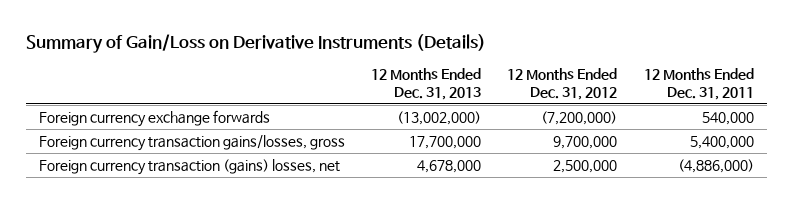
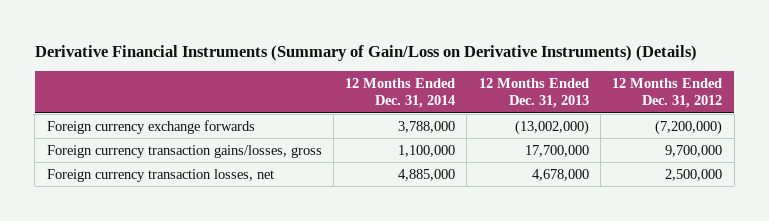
- Summary of Gain/Loss on Derivative Instruments (Details)
+ Derivative Financial Instruments (Summary of Gain/Loss on Derivative Instruments) (Details)
- | 12 Months Ended Dec. 31, 2013 | 12 Months Ended Dec. 31, 2012 | 12 Months Ended Dec. 31, 2011
+ | 12 Months Ended Dec. 31, 2014 | 12 Months Ended Dec. 31, 2013 | 12 Months Ended Dec. 31, 2012
- Foreign currency transaction (gains) losses, net | 4,678,000 | 2,500,000 | (4,886,000)
+ Foreign currency transaction losses, net | 4,885,000 | 4,678,000 | 2,500,000

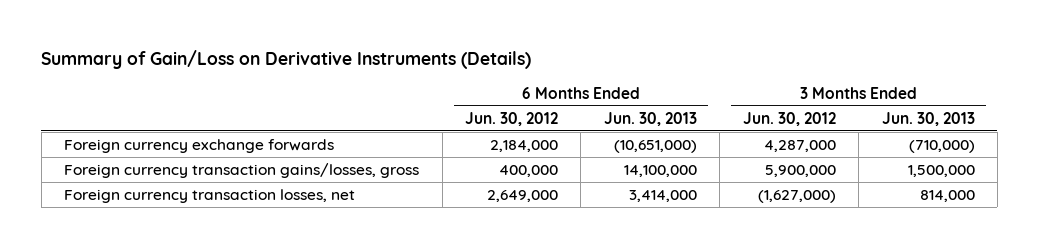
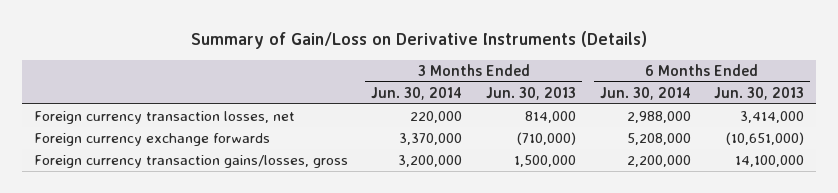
- | 6 Months Ended Jun. 30, 2012 | 6 Months Ended Jun. 30, 2013 | 3 Months Ended Jun. 30, 2012 | 3 Months Ended Jun. 30, 2013
+ | 3 Months Ended Jun. 30, 2014 | 3 Months Ended Jun. 30, 2013 | 6 Months Ended Jun. 30, 2014 | 6 Months Ended Jun. 30, 2013
moved up: Foreign currency transaction losses, net | 220,000 | 814,000 | 2,988,000 | 3,414,000

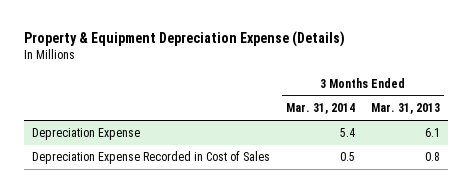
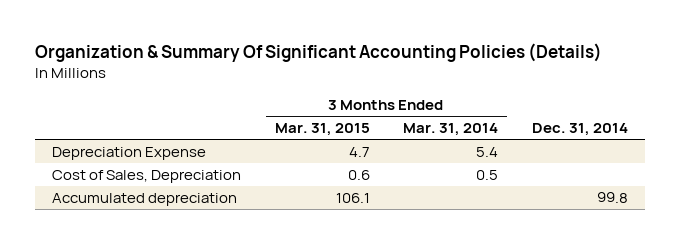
- Property & Equipment Depreciation Expense (Details)
+ Organization & Summary Of Significant Accounting Policies (Details)
- | 3 Months Ended Mar. 31, 2014 | 3 Months Ended Mar. 31, 2013
+ | 3 Months Ended Mar. 31, 2015 | 3 Months Ended Mar. 31, 2014 | Dec. 31, 2014
- Depreciation Expense Recorded in Cost of Sales | 0.5 | 0.8
+ Cost of Sales, Depreciation | 0.6 | 0.5 |
+ Accumulated depreciation | 106.1 | | 99.8

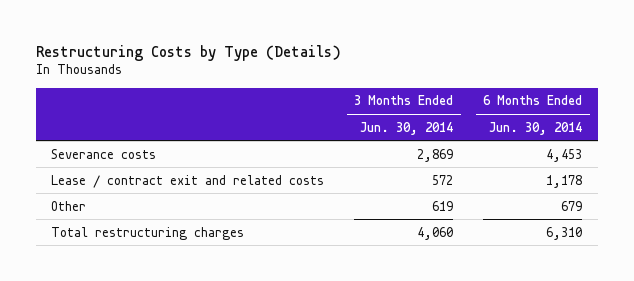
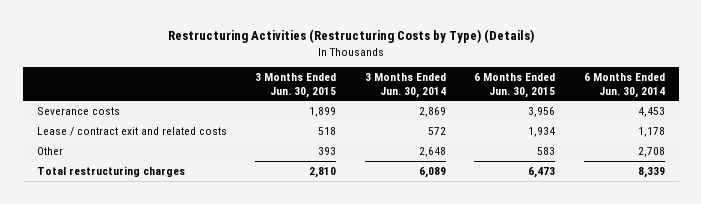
- Restructuring Costs by Type (Details)
+ Restructuring Activities (Restructuring Costs by Type) (Details)
- | 3 Months Ended Jun. 30, 2014 | 6 Months Ended Jun. 30, 2014
+ | 3 Months Ended Jun. 30, 2015 | 3 Months Ended Jun. 30, 2014 | 6 Months Ended Jun. 30, 2015 | 6 Months Ended Jun. 30, 2014
- Other | 619 | 679
- Total restructuring charges | 4,060 | 6,310
+ Other | 393 | 2,648 | 583 | 2,708
+ Total restructuring charges | 2,810 | 6,089 | 6,473 | 8,339

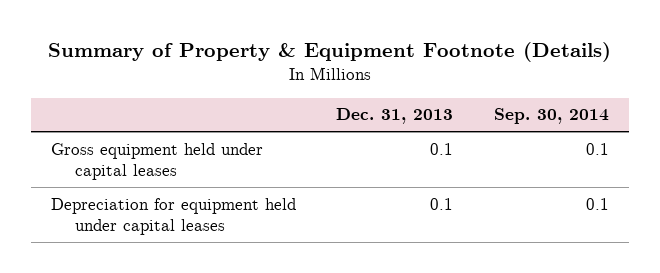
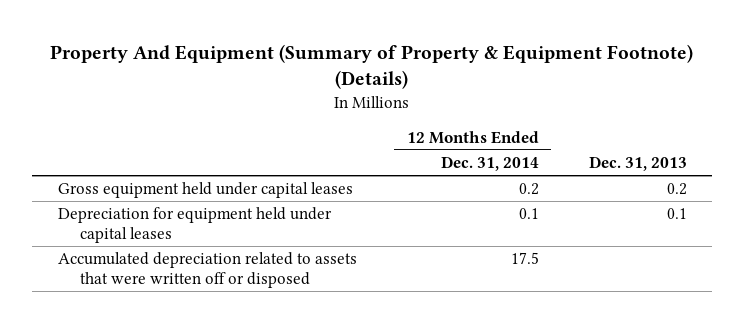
- Summary of Property & Equipment Footnote (Details)
+ Property And Equipment (Summary of Property & Equipment Footnote) (Details)
- | Dec. 31, 2013 | Sep. 30, 2014
+ | 12 Months Ended Dec. 31, 2014 | Dec. 31, 2013
- Gross equipment held under capital leases | 0.1 | 0.1
+ Gross equipment held under capital leases | 0.2 | 0.2
+ Accumulated depreciation related to assets that were written off or disposed | 17.5 |

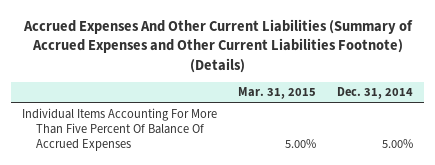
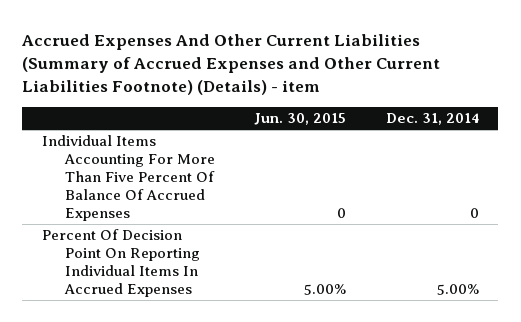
- Accrued Expenses And Other Current Liabilities (Summary of Accrued Expenses and Other Current Liabilities Footnote) (Details)
+ Accrued Expenses And Other Current Liabilities (Summary of Accrued Expenses and Other Current Liabilities Footnote) (Details) - item
- | Mar. 31, 2015 | Dec. 31, 2014
+ | Jun. 30, 2015 | Dec. 31, 2014
- Individual Items Accounting For More Than Five Percent Of Balance Of Accrued Expenses | 5.00% | 5.00%
+ Individual Items Accounting For More Than Five Percent Of Balance Of Accrued Expenses | 0 | 0
+ Percent Of Decision Point On Reporting Individual Items In Accrued Expenses | 5.00% | 5.00%

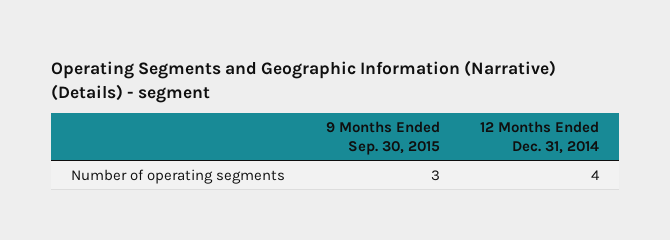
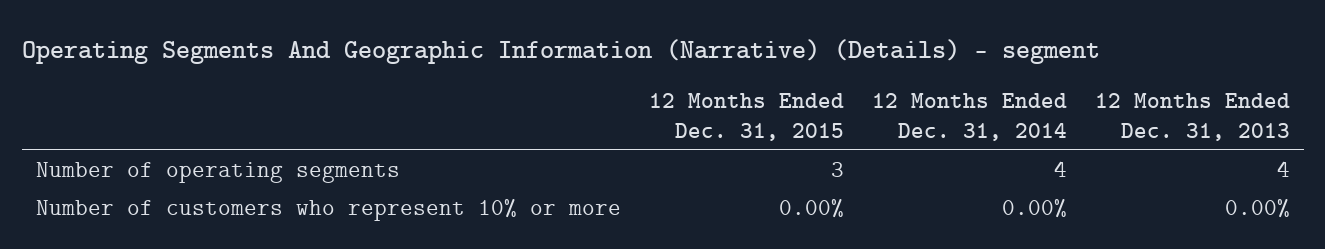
- Operating Segments and Geographic Information (Narrative) (Details) - segment
+ Operating Segments And Geographic Information (Narrative) (Details) - segment
- | 9 Months Ended Sep. 30, 2015 | 12 Months Ended Dec. 31, 2014
+ | 12 Months Ended Dec. 31, 2015 | 12 Months Ended Dec. 31, 2014 | 12 Months Ended Dec. 31, 2013
+ Number of customers who represent 10% or more | 0.00% | 0.00% | 0.00%

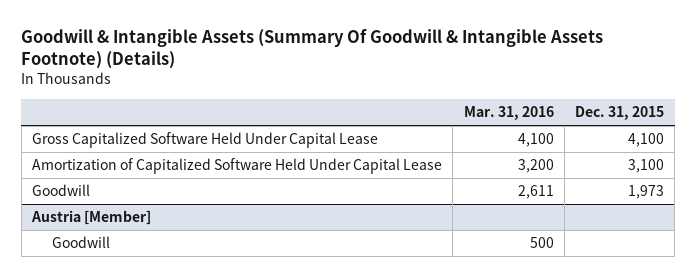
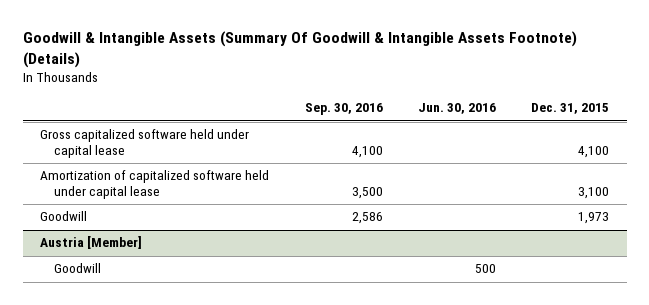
- | Mar. 31, 2016 | Dec. 31, 2015
+ | Sep. 30, 2016 | Jun. 30, 2016 | Dec. 31, 2015
- Gross Capitalized Software Held Under Capital Lease | 4,100 | 4,100
- Amortization of Capitalized Software Held Under Capital Lease | 3,200 | 3,100
+ Gross capitalized software held under capital lease | 4,100 | | 4,100
+ Amortization of capitalized software held under capital lease | 3,500 | | 3,100

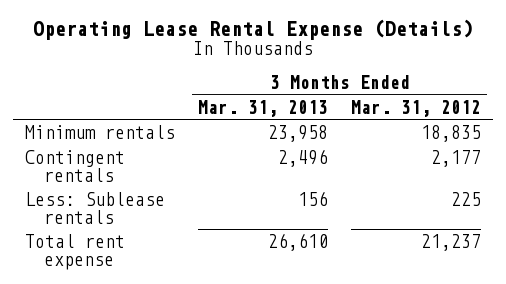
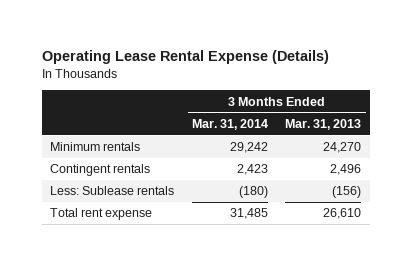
- | 3 Months Ended Mar. 31, 2013 | 3 Months Ended Mar. 31, 2012
+ | 3 Months Ended Mar. 31, 2014 | 3 Months Ended Mar. 31, 2013
- Minimum rentals | 23,958 | 18,835
+ Minimum rentals | 29,242 | 24,270
- Less: Sublease rentals | 156 | 225
+ Less: Sublease rentals | (180) | (156)

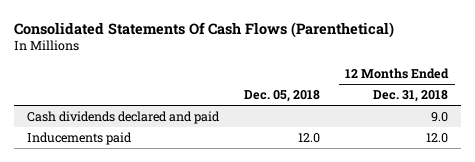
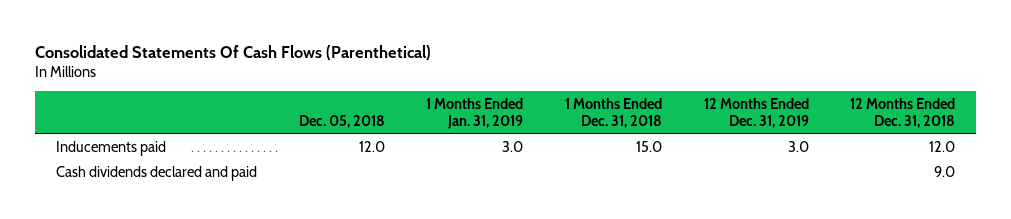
- | Dec. 05, 2018 | 12 Months Ended Dec. 31, 2018
+ | Dec. 05, 2018 | 1 Months Ended Jan. 31, 2019 | 1 Months Ended Dec. 31, 2018 | 12 Months Ended Dec. 31, 2019 | 12 Months Ended Dec. 31, 2018
moved down: Cash dividends declared and paid | | | | | 9.0

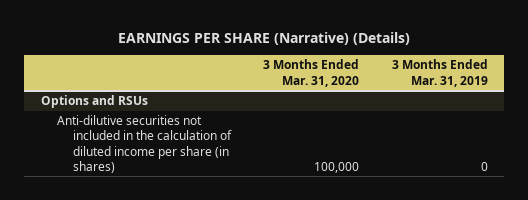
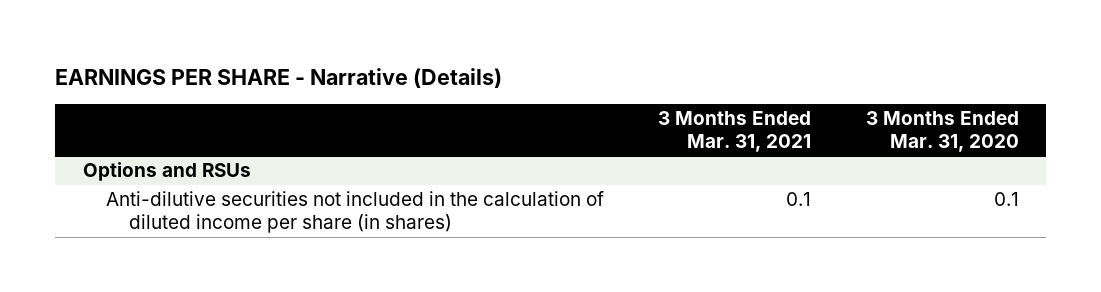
- EARNINGS PER SHARE (Narrative) (Details)
+ EARNINGS PER SHARE - Narrative (Details)
- | 3 Months Ended Mar. 31, 2020 | 3 Months Ended Mar. 31, 2019
+ | 3 Months Ended Mar. 31, 2021 | 3 Months Ended Mar. 31, 2020
@ Options and RSUs
- Anti-dilutive securities not included in the calculation of diluted income per share (in shares) | 100,000 | 0
+ Anti-dilutive securities not included in the calculation of diluted income per share (in shares) | 0.1 | 0.1

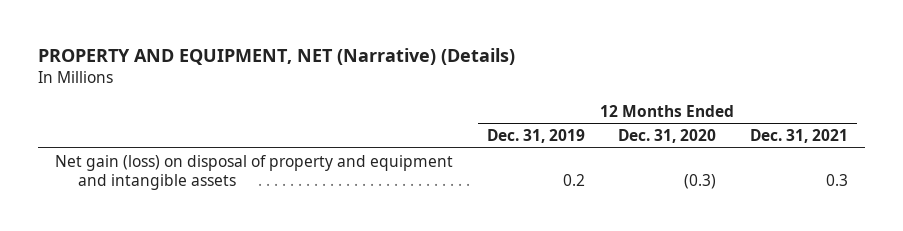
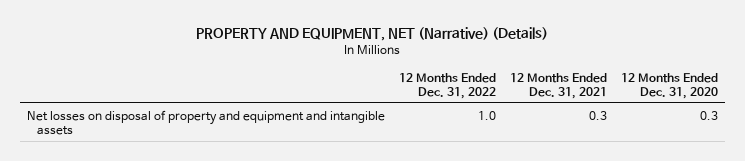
- | 12 Months Ended Dec. 31, 2019 | 12 Months Ended Dec. 31, 2020 | 12 Months Ended Dec. 31, 2021
+ | 12 Months Ended Dec. 31, 2022 | 12 Months Ended Dec. 31, 2021 | 12 Months Ended Dec. 31, 2020
- Net gain (loss) on disposal of property and equipment and intangible assets | 0.2 | (0.3) | 0.3
+ Net losses on disposal of property and equipment and intangible assets | 1.0 | 0.3 | 0.3

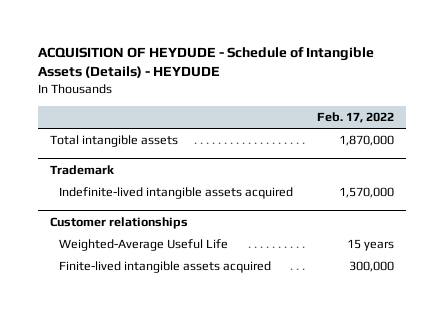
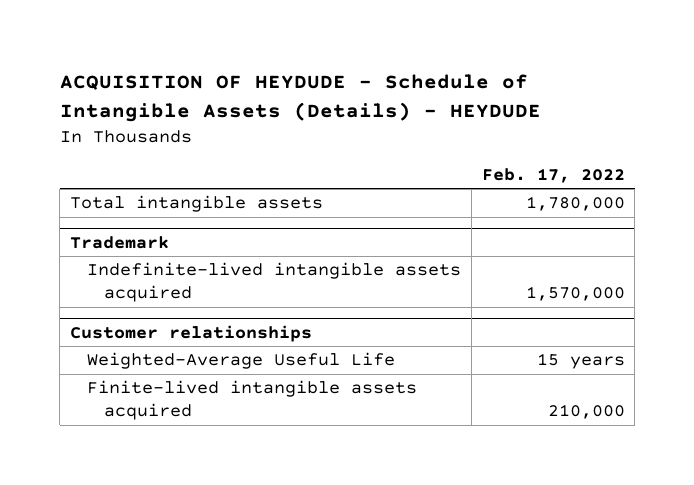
- Total intangible assets | 1,870,000
+ Total intangible assets | 1,780,000
@ Customer relationships
- Finite-lived intangible assets acquired | 300,000
+ Finite-lived intangible assets acquired | 210,000

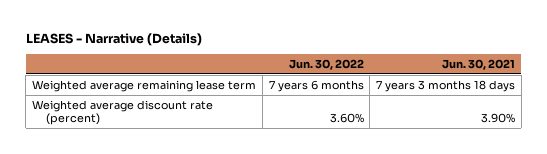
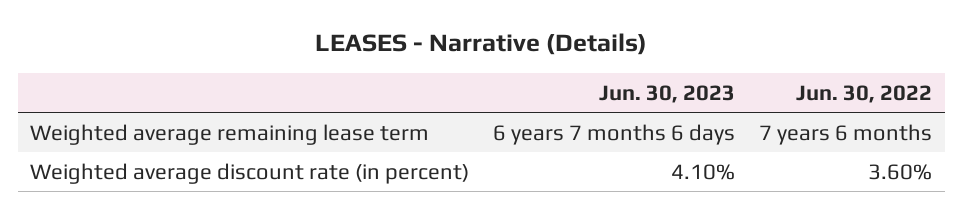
- | Jun. 30, 2022 | Jun. 30, 2021
+ | Jun. 30, 2023 | Jun. 30, 2022
- Weighted average discount rate (percent) | 3.60% | 3.90%
+ Weighted average discount rate (in percent) | 4.10% | 3.60%

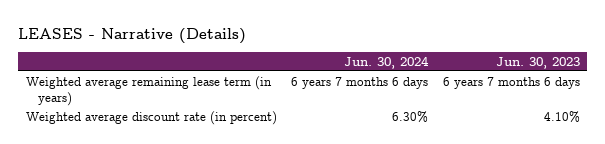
- | Jun. 30, 2023 | Jun. 30, 2022
+ | Jun. 30, 2024 | Jun. 30, 2023
- Weighted average remaining lease term | 6 years 7 months 6 days | 7 years 6 months
+ Weighted average remaining lease term (in years) | 6 years 7 months 6 days | 6 years 7 months 6 days

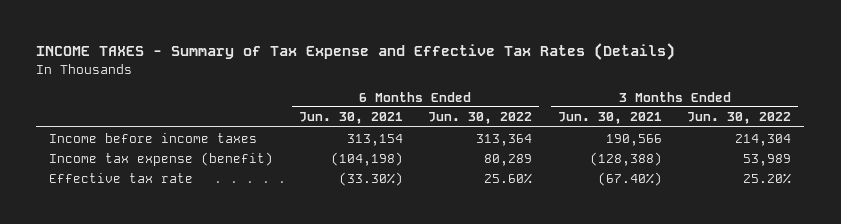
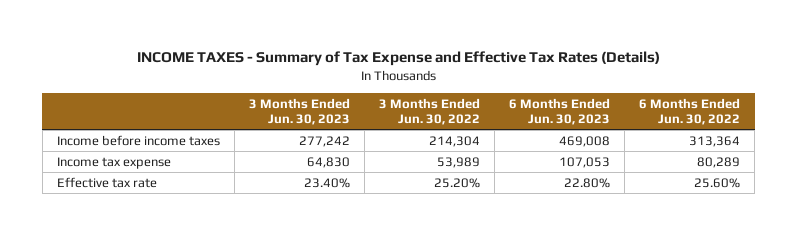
- | 6 Months Ended Jun. 30, 2021 | 6 Months Ended Jun. 30, 2022 | 3 Months Ended Jun. 30, 2021 | 3 Months Ended Jun. 30, 2022
+ | 3 Months Ended Jun. 30, 2023 | 3 Months Ended Jun. 30, 2022 | 6 Months Ended Jun. 30, 2023 | 6 Months Ended Jun. 30, 2022
- Income tax expense (benefit) | (104,198) | 80,289 | (128,388) | 53,989
+ Income tax expense | 64,830 | 53,989 | 107,053 | 80,289

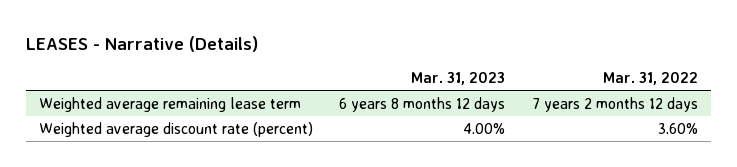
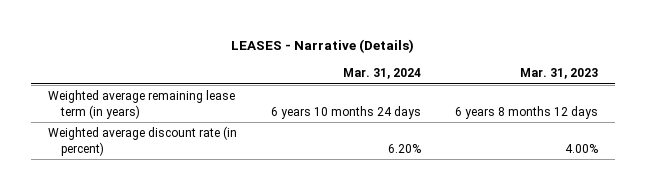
- | Mar. 31, 2023 | Mar. 31, 2022
+ | Mar. 31, 2024 | Mar. 31, 2023
- Weighted average remaining lease term | 6 years 8 months 12 days | 7 years 2 months 12 days
- Weighted average discount rate (percent) | 4.00% | 3.60%
+ Weighted average remaining lease term (in years) | 6 years 10 months 24 days | 6 years 8 months 12 days
+ Weighted average discount rate (in percent) | 6.20% | 4.00%

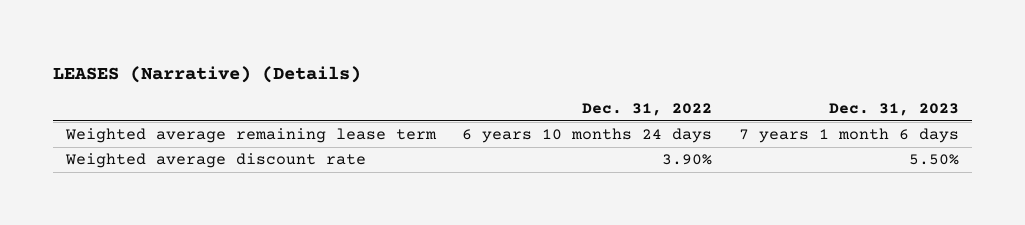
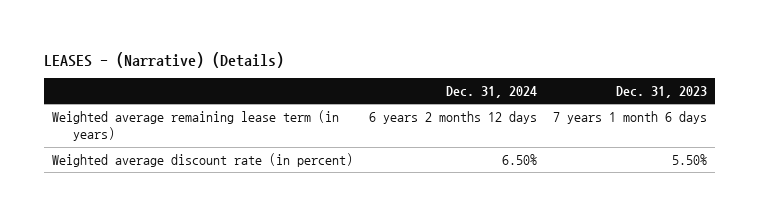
- LEASES (Narrative) (Details)
+ LEASES - (Narrative) (Details)
- | Dec. 31, 2022 | Dec. 31, 2023
+ | Dec. 31, 2024 | Dec. 31, 2023
- Weighted average remaining lease term | 6 years 10 months 24 days | 7 years 1 month 6 days
- Weighted average discount rate | 3.90% | 5.50%
+ Weighted average remaining lease term (in years) | 6 years 2 months 12 days | 7 years 1 month 6 days
+ Weighted average discount rate (in percent) | 6.50% | 5.50%

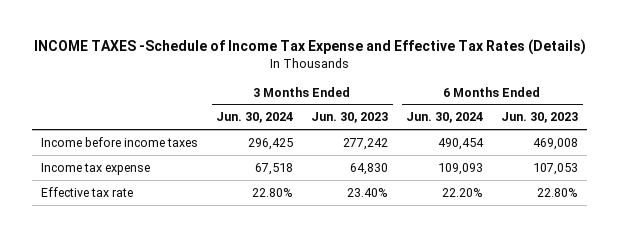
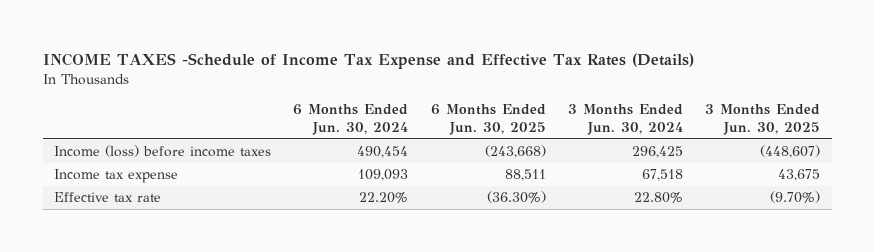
- | 3 Months Ended Jun. 30, 2024 | 3 Months Ended Jun. 30, 2023 | 6 Months Ended Jun. 30, 2024 | 6 Months Ended Jun. 30, 2023
+ | 6 Months Ended Jun. 30, 2024 | 6 Months Ended Jun. 30, 2025 | 3 Months Ended Jun. 30, 2024 | 3 Months Ended Jun. 30, 2025
- Income before income taxes | 296,425 | 277,242 | 490,454 | 469,008
+ Income (loss) before income taxes | 490,454 | (243,668) | 296,425 | (448,607)

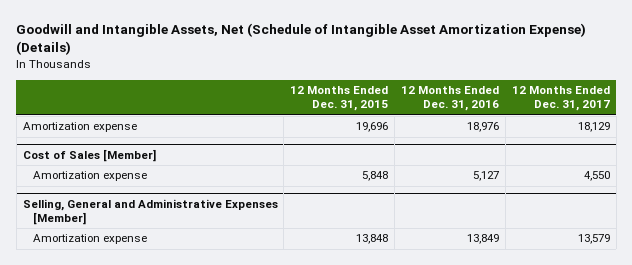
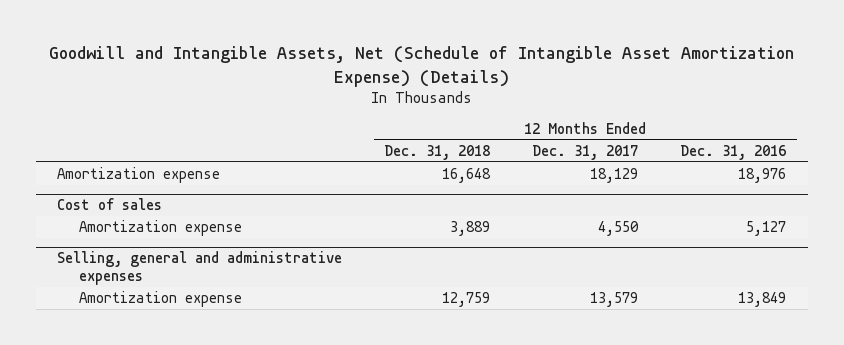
- | 12 Months Ended Dec. 31, 2015 | 12 Months Ended Dec. 31, 2016 | 12 Months Ended Dec. 31, 2017
+ | 12 Months Ended Dec. 31, 2018 | 12 Months Ended Dec. 31, 2017 | 12 Months Ended Dec. 31, 2016
- Cost of Sales [Member]
+ Cost of sales
- Selling, General and Administrative Expenses [Member]
+ Selling, general and administrative expenses

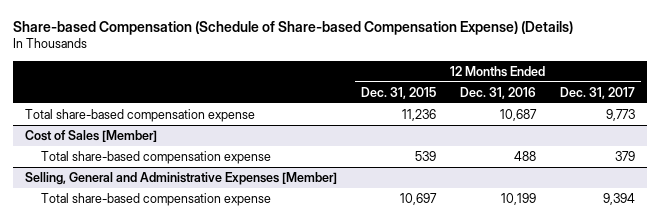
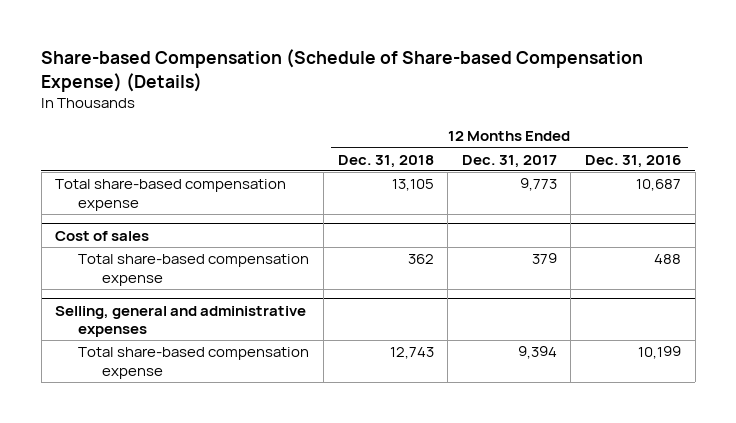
- | 12 Months Ended Dec. 31, 2015 | 12 Months Ended Dec. 31, 2016 | 12 Months Ended Dec. 31, 2017
+ | 12 Months Ended Dec. 31, 2018 | 12 Months Ended Dec. 31, 2017 | 12 Months Ended Dec. 31, 2016
- Cost of Sales [Member]
+ Cost of sales
- Selling, General and Administrative Expenses [Member]
+ Selling, general and administrative expenses

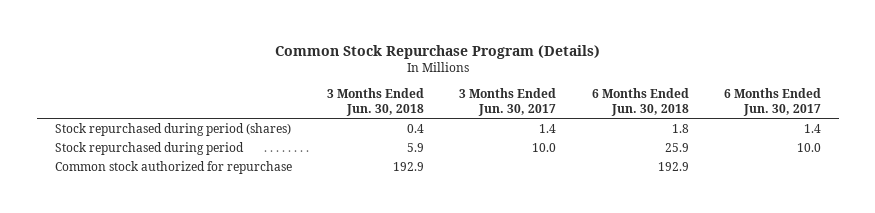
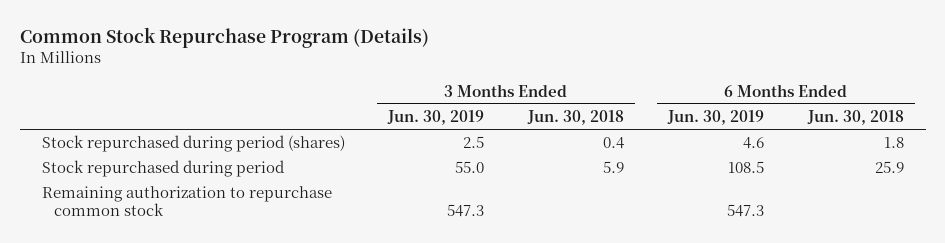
- | 3 Months Ended Jun. 30, 2018 | 3 Months Ended Jun. 30, 2017 | 6 Months Ended Jun. 30, 2018 | 6 Months Ended Jun. 30, 2017
+ | 3 Months Ended Jun. 30, 2019 | 3 Months Ended Jun. 30, 2018 | 6 Months Ended Jun. 30, 2019 | 6 Months Ended Jun. 30, 2018
- Common stock authorized for repurchase | 192.9 | | 192.9 |
+ Remaining authorization to repurchase common stock | 547.3 | | 547.3 |

